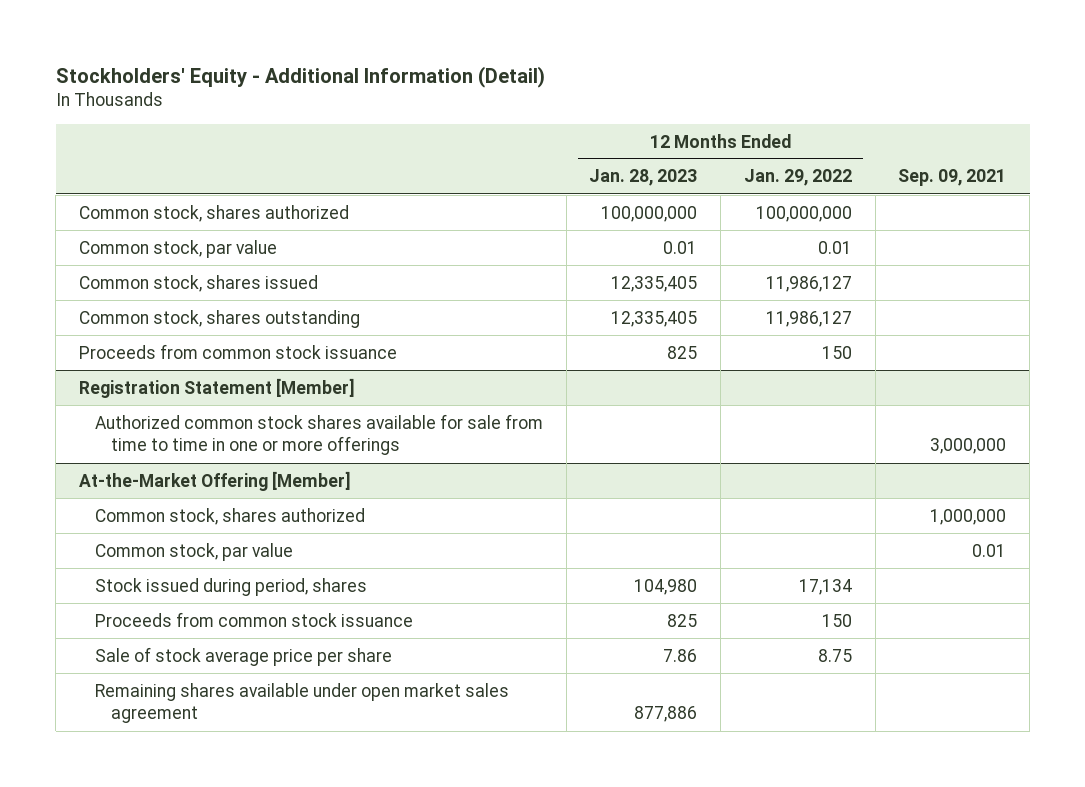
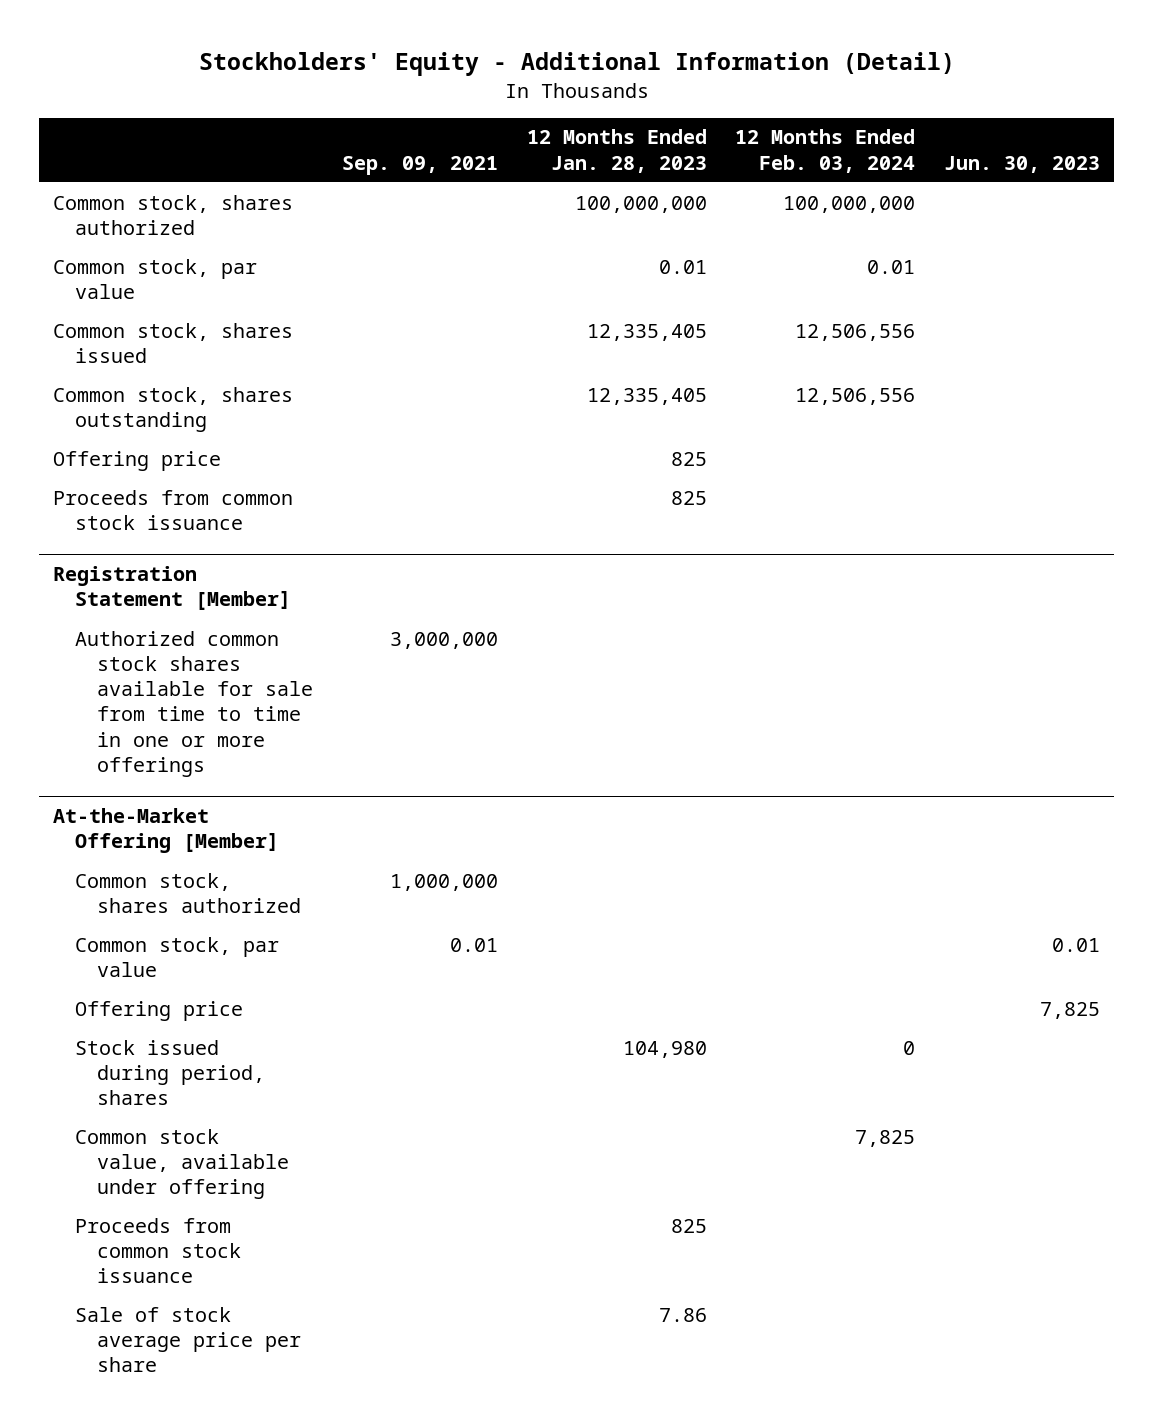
- | 12 Months Ended Jan. 28, 2023 | 12 Months Ended Jan. 29, 2022 | Sep. 09, 2021
+ | Sep. 09, 2021 | 12 Months Ended Jan. 28, 2023 | 12 Months Ended Feb. 03, 2024 | Jun. 30, 2023
+ Offering price | | 825 | |
@ At-the-Market Offering [Member]
+ Offering price | | | | 7,825
+ Common stock value, available under offering | | | 7,825 |
- Remaining shares available under open market sales agreement | 877,886 | |

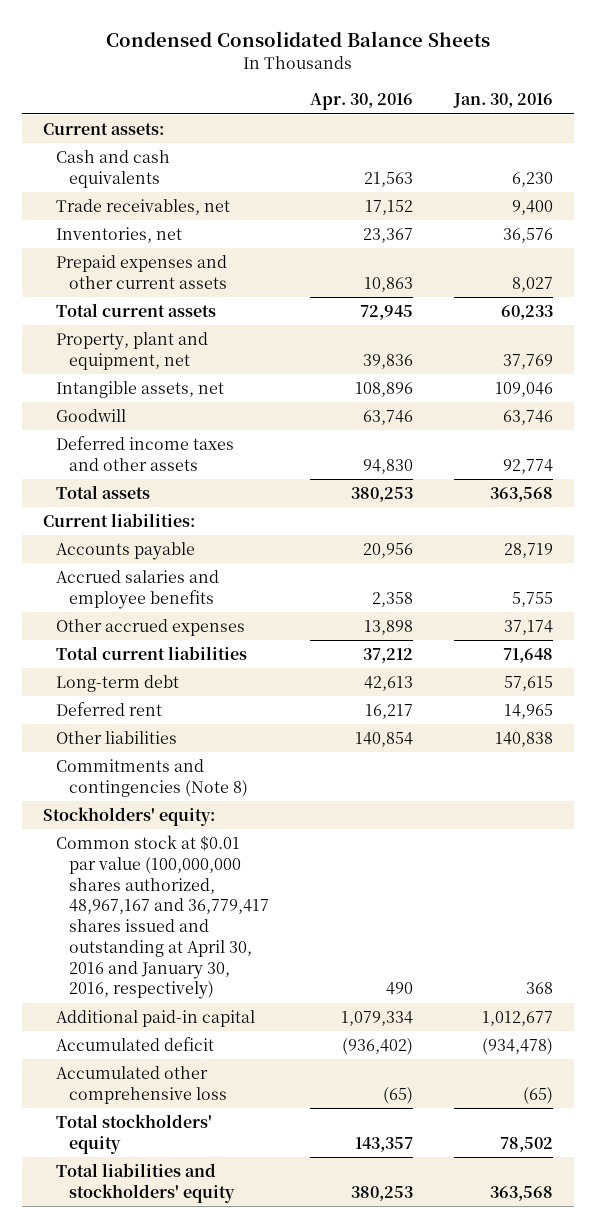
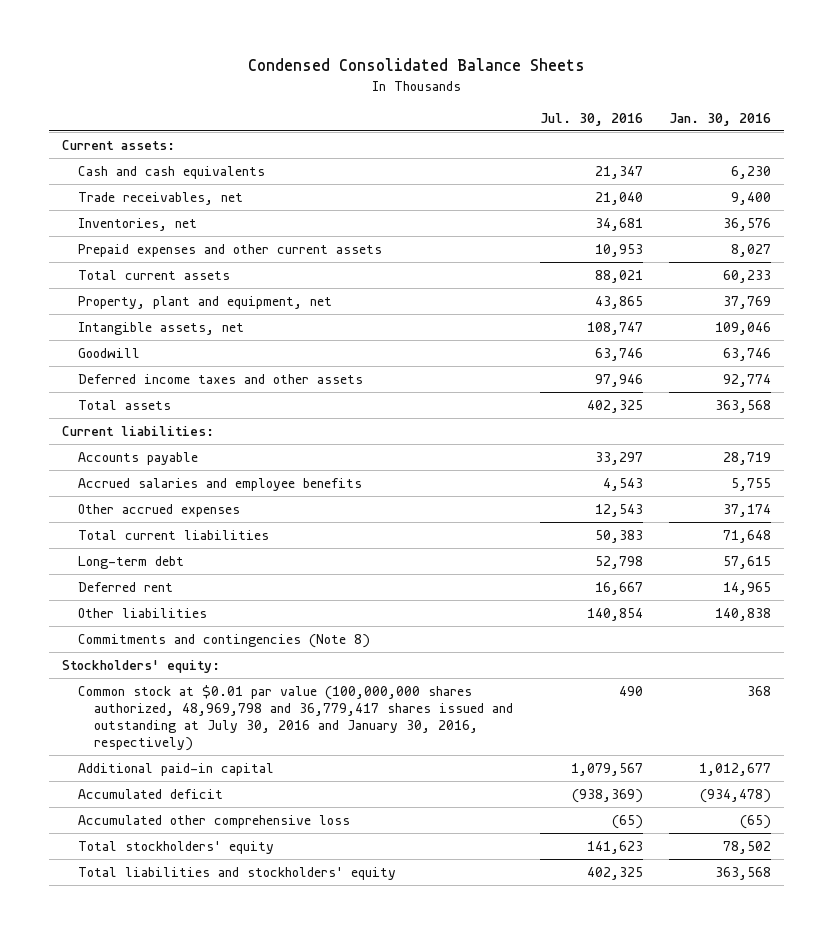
- | Apr. 30, 2016 | Jan. 30, 2016
+ | Jul. 30, 2016 | Jan. 30, 2016
- Common stock at $0.01 par value (100,000,000 shares authorized, 48,967,167 and 36,779,417 shares issued and outstanding at April 30, 2016 and January 30, 2016, respectively) | 490 | 368
+ Common stock at $0.01 par value (100,000,000 shares authorized, 48,969,798 and 36,779,417 shares issued and outstanding at July 30, 2016 and January 30, 2016, respectively) | 490 | 368

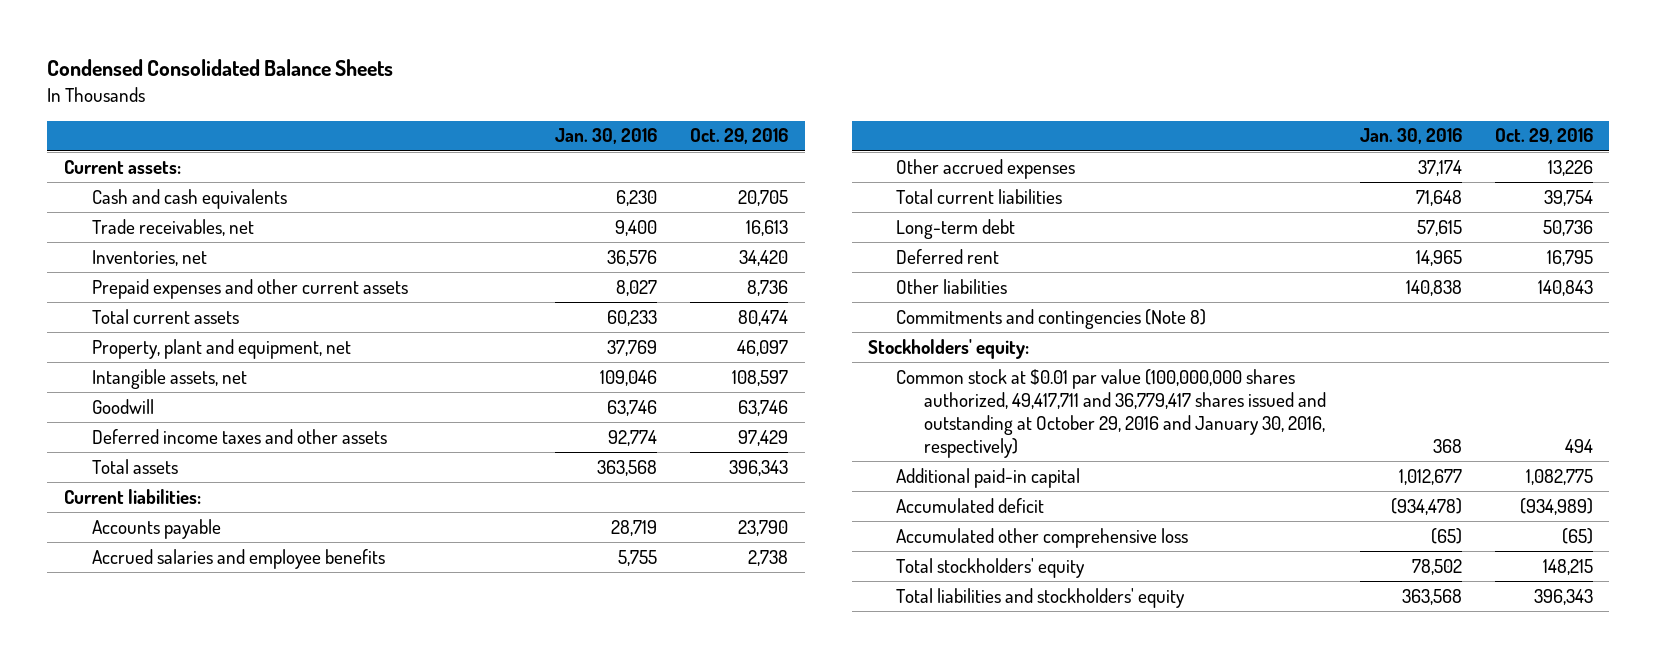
- | Jul. 30, 2016 | Jan. 30, 2016
+ | Jan. 30, 2016 | Oct. 29, 2016
- Common stock at $0.01 par value (100,000,000 shares authorized, 48,969,798 and 36,779,417 shares issued and outstanding at July 30, 2016 and January 30, 2016, respectively) | 490 | 368
+ Common stock at $0.01 par value (100,000,000 shares authorized, 49,417,711 and 36,779,417 shares issued and outstanding at October 29, 2016 and January 30, 2016, respectively) | 368 | 494

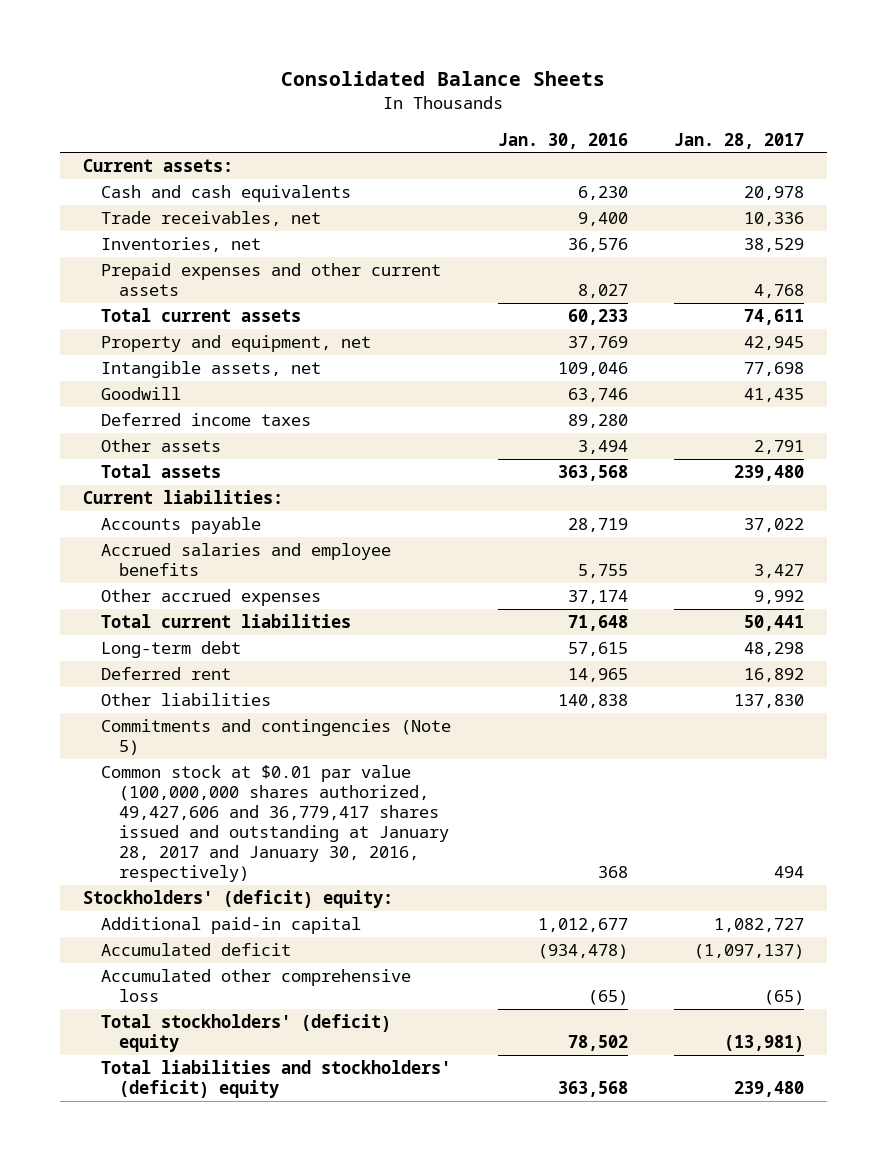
- Condensed Consolidated Balance Sheets
+ Consolidated Balance Sheets
- | Jan. 30, 2016 | Oct. 29, 2016
+ | Jan. 30, 2016 | Jan. 28, 2017
- Property, plant and equipment, net | 37,769 | 46,097
+ Property and equipment, net | 37,769 | 42,945
- Deferred income taxes and other assets | 92,774 | 97,429
+ Deferred income taxes | 89,280 |
+ Other assets | 3,494 | 2,791
- Commitments and contingencies (Note 8)
- Stockholders' equity:
- Common stock at $0.01 par value (100,000,000 shares authorized, 49,417,711 and 36,779,417 shares issued and outstanding at October 29, 2016 and January 30, 2016, respectively) | 368 | 494
+ Commitments and contingencies (Note 5)
+ Common stock at $0.01 par value (100,000,000 shares authorized, 49,427,606 and 36,779,417 shares issued and outstanding at January 28, 2017 and January 30, 2016, respectively) | 368 | 494
+ Stockholders' (deficit) equity:
- Total stockholders' equity | 78,502 | 148,215
- Total liabilities and stockholders' equity | 363,568 | 396,343
+ Total stockholders' (deficit) equity | 78,502 | (13,981)
+ Total liabilities and stockholders' (deficit) equity | 363,568 | 239,480

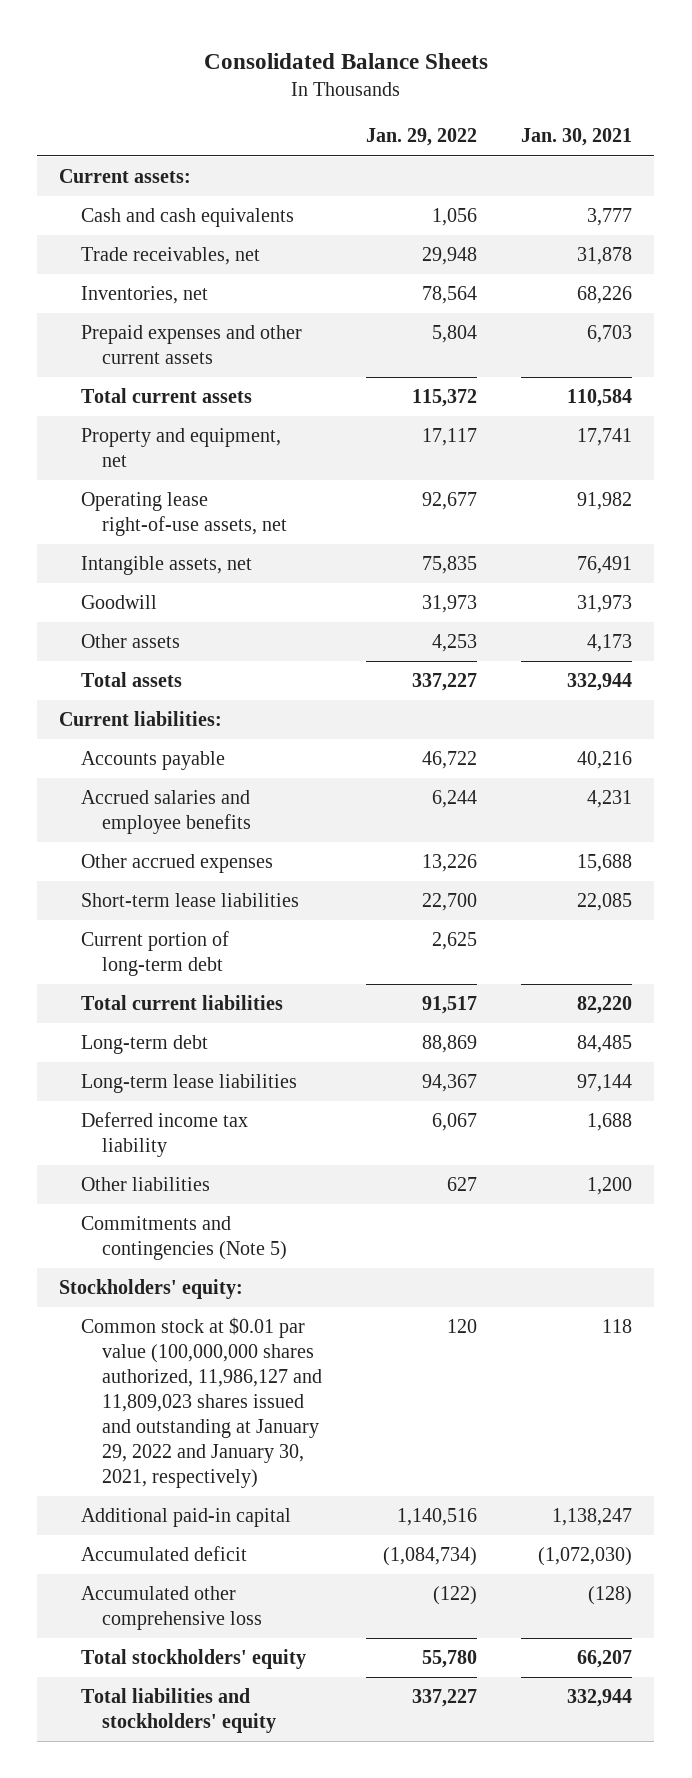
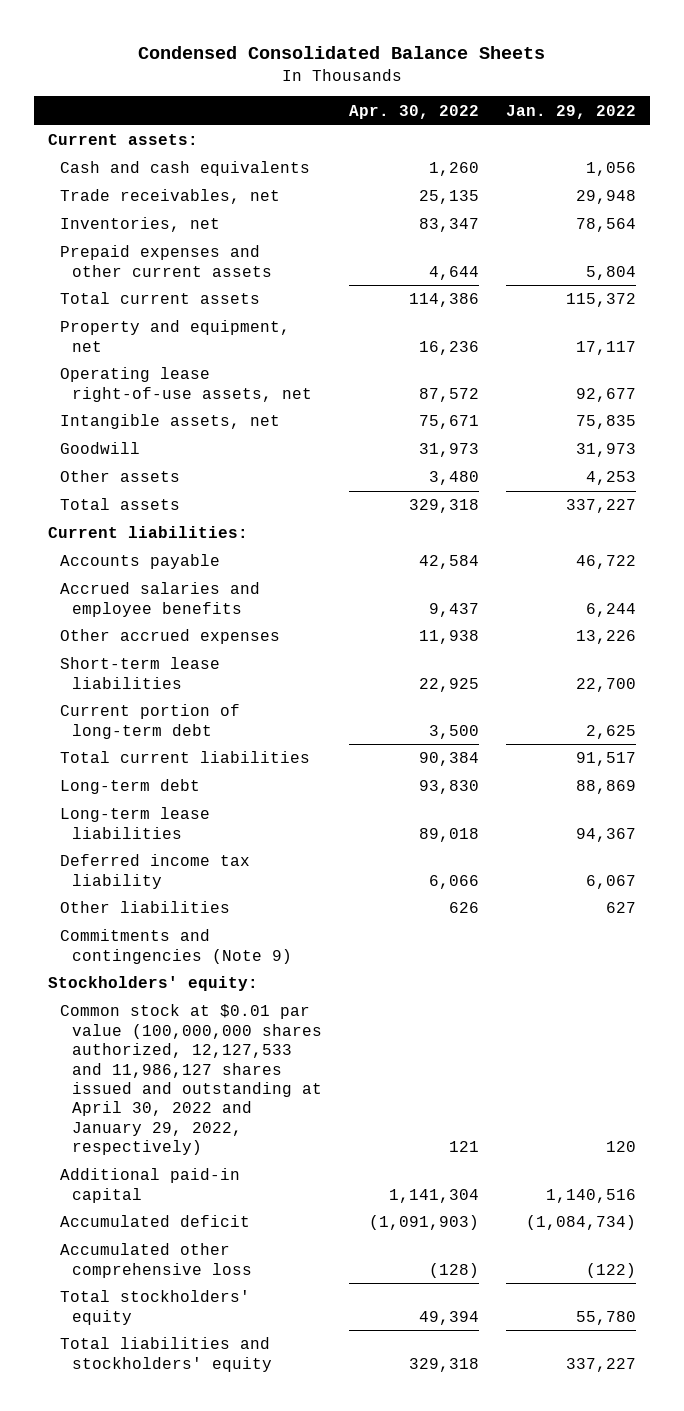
- Consolidated Balance Sheets
+ Condensed Consolidated Balance Sheets
- | Jan. 29, 2022 | Jan. 30, 2021
+ | Apr. 30, 2022 | Jan. 29, 2022
- Commitments and contingencies (Note 5)
+ Commitments and contingencies (Note 9)
- Common stock at $0.01 par value (100,000,000 shares authorized, 11,986,127 and 11,809,023 shares issued and outstanding at January 29, 2022 and January 30, 2021, respectively) | 120 | 118
+ Common stock at $0.01 par value (100,000,000 shares authorized, 12,127,533 and 11,986,127 shares issued and outstanding at April 30, 2022 and January 29, 2022, respectively) | 121 | 120

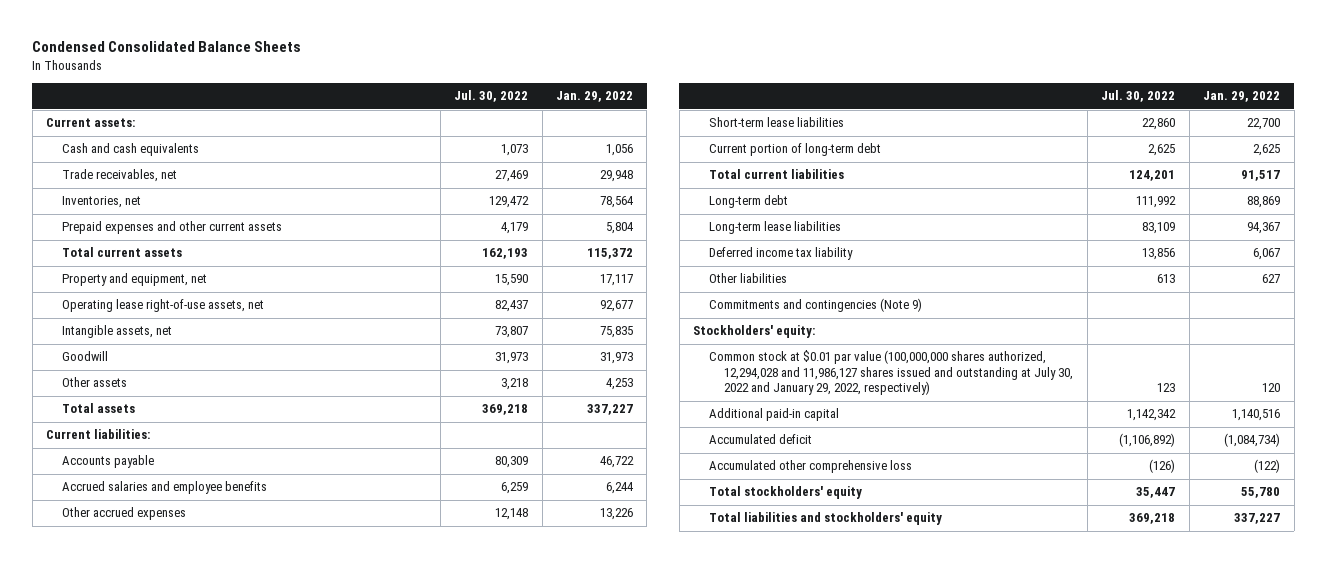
- | Apr. 30, 2022 | Jan. 29, 2022
+ | Jul. 30, 2022 | Jan. 29, 2022
- Common stock at $0.01 par value (100,000,000 shares authorized, 12,127,533 and 11,986,127 shares issued and outstanding at April 30, 2022 and January 29, 2022, respectively) | 121 | 120
+ Common stock at $0.01 par value (100,000,000 shares authorized, 12,294,028 and 11,986,127 shares issued and outstanding at July 30, 2022 and January 29, 2022, respectively) | 123 | 120

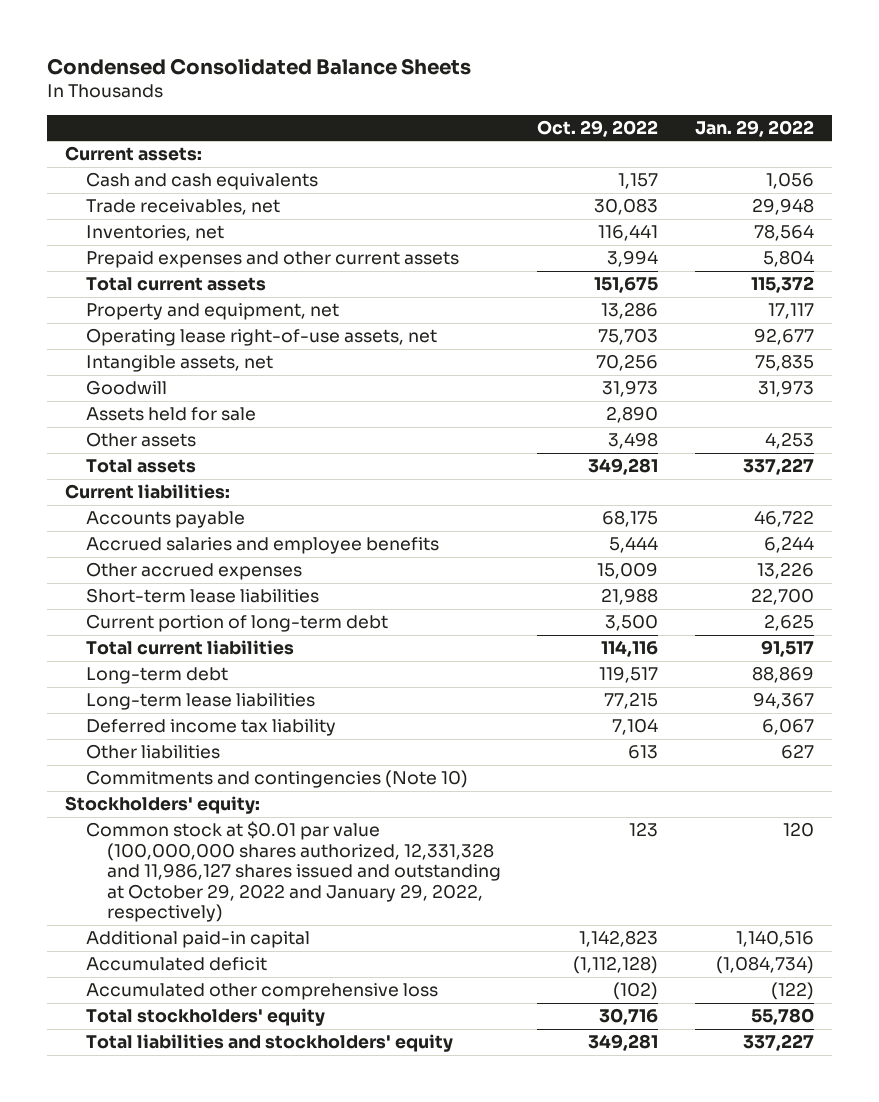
- | Jul. 30, 2022 | Jan. 29, 2022
+ | Oct. 29, 2022 | Jan. 29, 2022
+ Assets held for sale | 2,890 |
- Commitments and contingencies (Note 9)
+ Commitments and contingencies (Note 10)
- Common stock at $0.01 par value (100,000,000 shares authorized, 12,294,028 and 11,986,127 shares issued and outstanding at July 30, 2022 and January 29, 2022, respectively) | 123 | 120
+ Common stock at $0.01 par value (100,000,000 shares authorized, 12,331,328 and 11,986,127 shares issued and outstanding at October 29, 2022 and January 29, 2022, respectively) | 123 | 120

